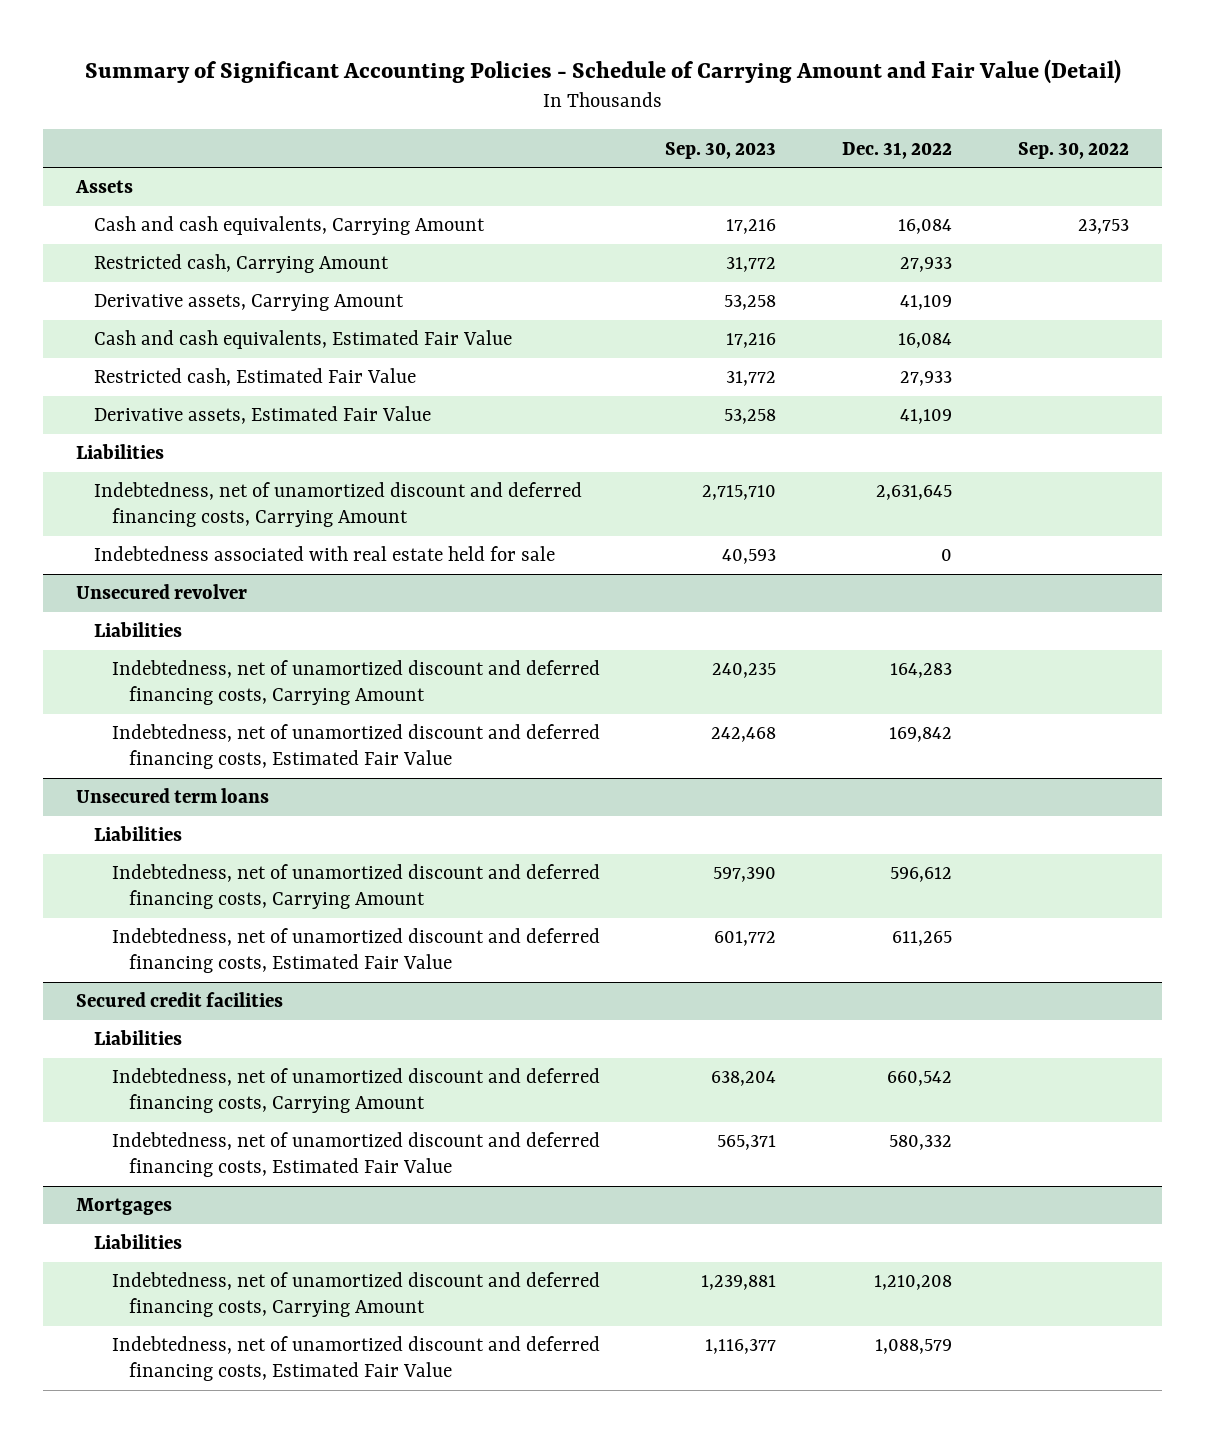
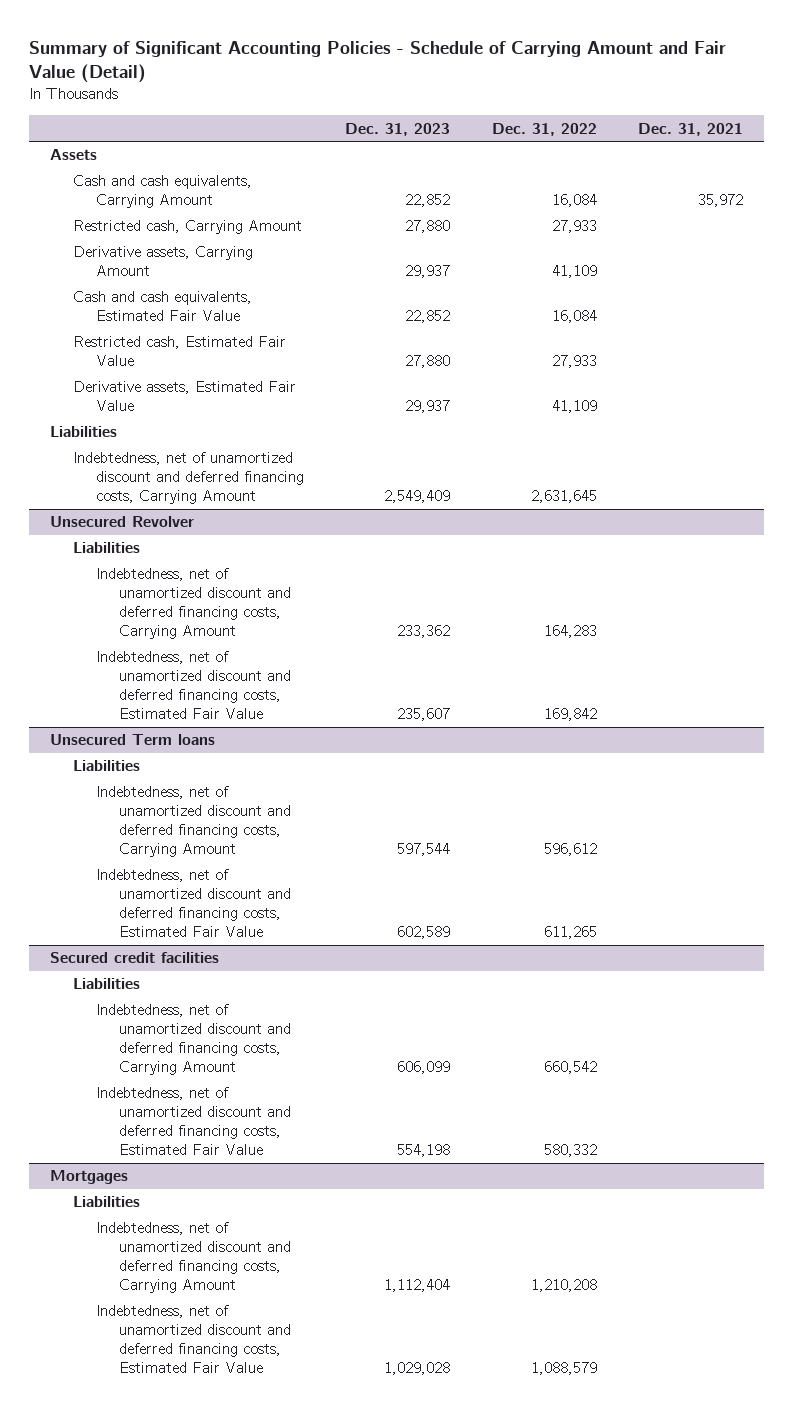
- | Sep. 30, 2023 | Dec. 31, 2022 | Sep. 30, 2022
+ | Dec. 31, 2023 | Dec. 31, 2022 | Dec. 31, 2021
- Indebtedness associated with real estate held for sale | 40,593 | 0 |
- Unsecured revolver
+ Unsecured Revolver
- Unsecured term loans
+ Unsecured Term loans

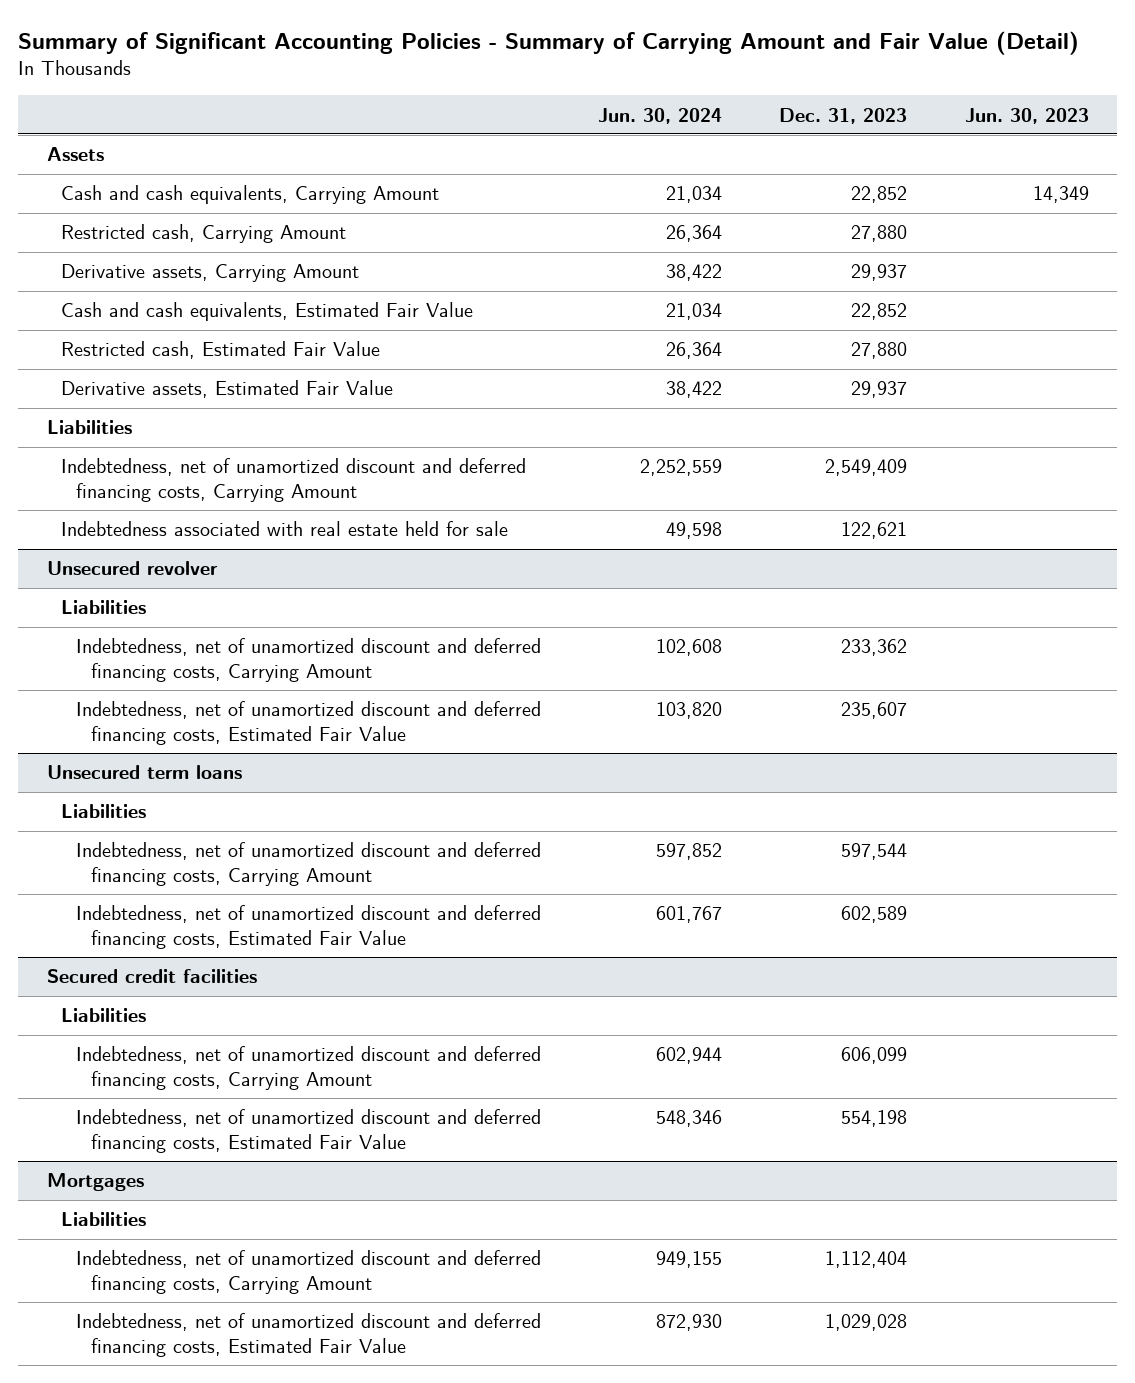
- Summary of Significant Accounting Policies - Schedule of Carrying Amount and Fair Value (Detail)
+ Summary of Significant Accounting Policies - Summary of Carrying Amount and Fair Value (Detail)
- | Dec. 31, 2023 | Dec. 31, 2022 | Dec. 31, 2021
+ | Jun. 30, 2024 | Dec. 31, 2023 | Jun. 30, 2023
- Unsecured Revolver
+ Indebtedness associated with real estate held for sale | 49,598 | 122,621 |
+ Unsecured revolver
- Unsecured Term loans
+ Unsecured term loans

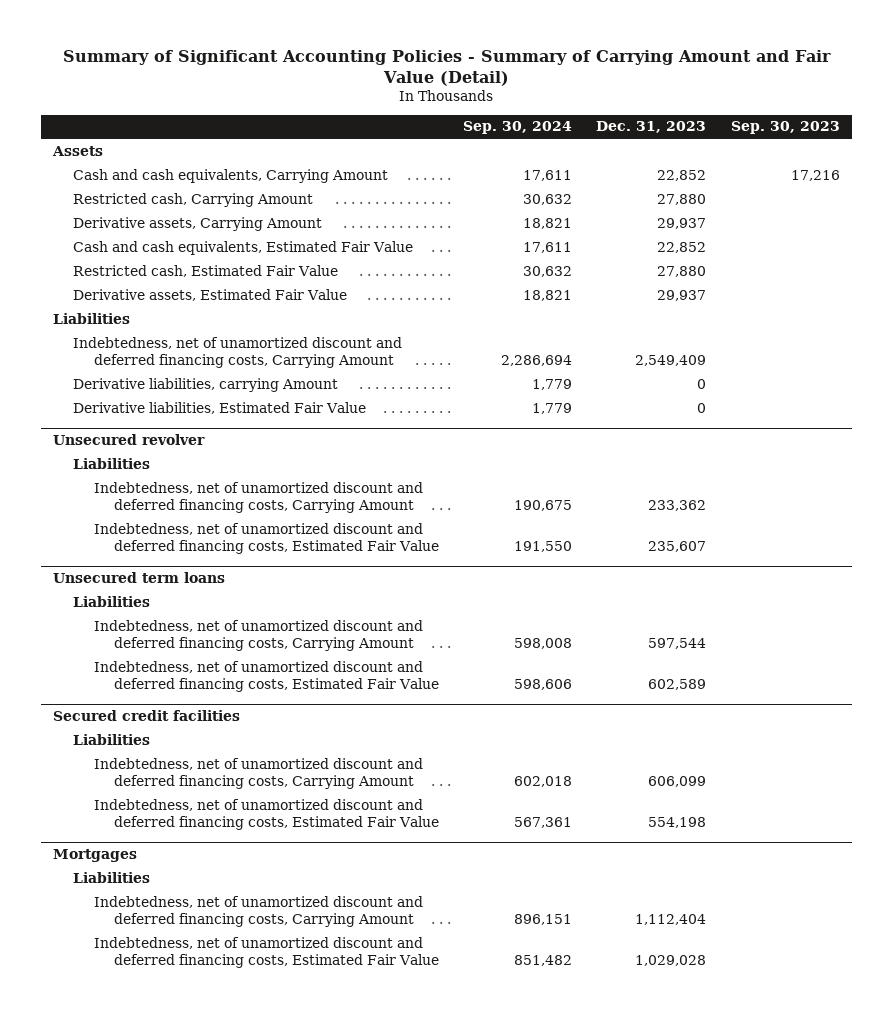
- | Jun. 30, 2024 | Dec. 31, 2023 | Jun. 30, 2023
+ | Sep. 30, 2024 | Dec. 31, 2023 | Sep. 30, 2023
- Indebtedness associated with real estate held for sale | 49,598 | 122,621 |
+ Derivative liabilities, carrying Amount | 1,779 | 0 |
+ Derivative liabilities, Estimated Fair Value | 1,779 | 0 |

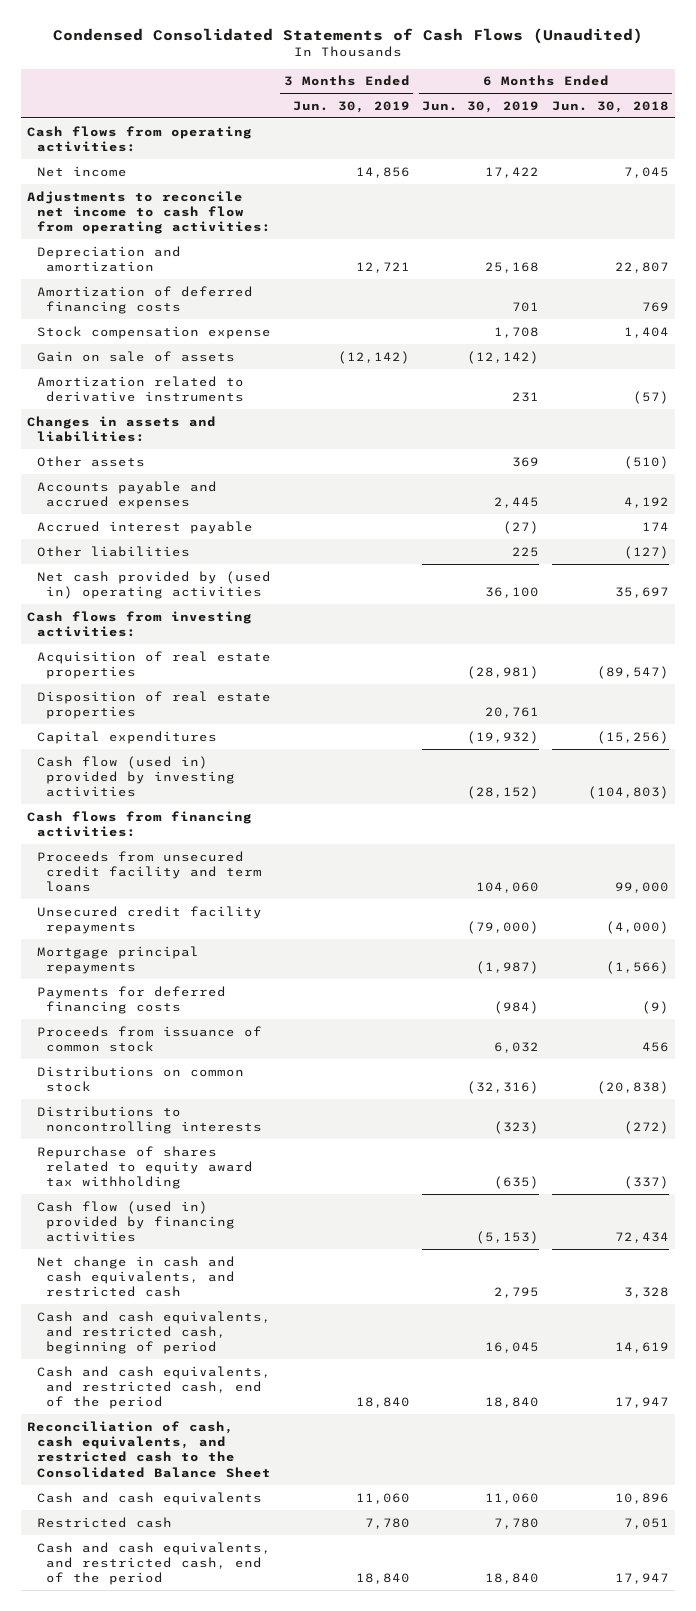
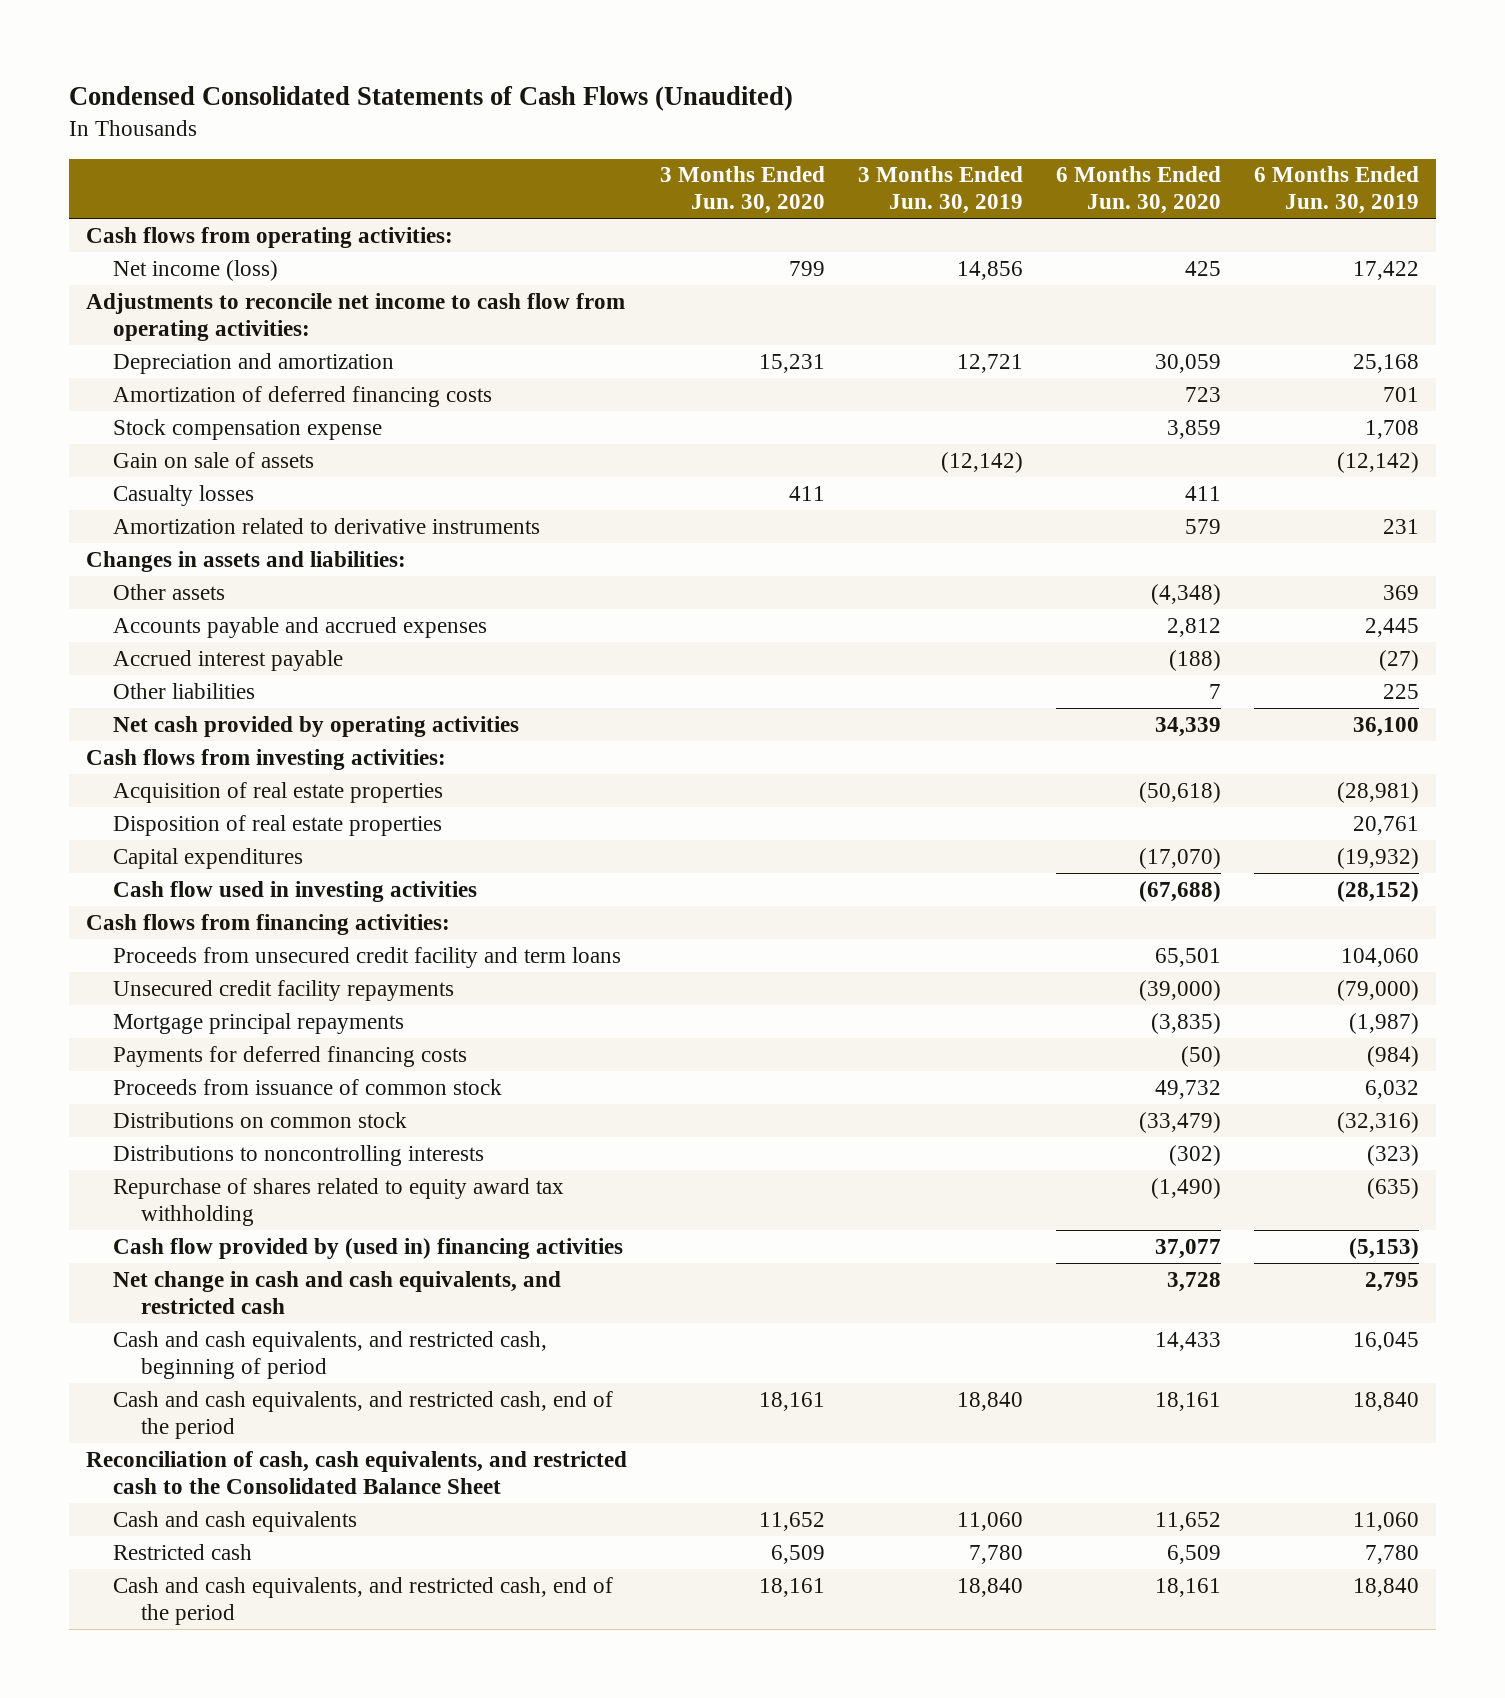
- | 3 Months Ended Jun. 30, 2019 | 6 Months Ended Jun. 30, 2019 | 6 Months Ended Jun. 30, 2018
+ | 3 Months Ended Jun. 30, 2020 | 3 Months Ended Jun. 30, 2019 | 6 Months Ended Jun. 30, 2020 | 6 Months Ended Jun. 30, 2019
- Net income | 14,856 | 17,422 | 7,045
+ Net income (loss) | 799 | 14,856 | 425 | 17,422
+ Casualty losses | 411 | | 411 |
- Net cash provided by (used in) operating activities | | 36,100 | 35,697
+ Net cash provided by operating activities | | | 34,339 | 36,100
- Cash flow (used in) provided by investing activities | | (28,152) | (104,803)
+ Cash flow used in investing activities | | | (67,688) | (28,152)
- Cash flow (used in) provided by financing activities | | (5,153) | 72,434
+ Cash flow provided by (used in) financing activities | | | 37,077 | (5,153)

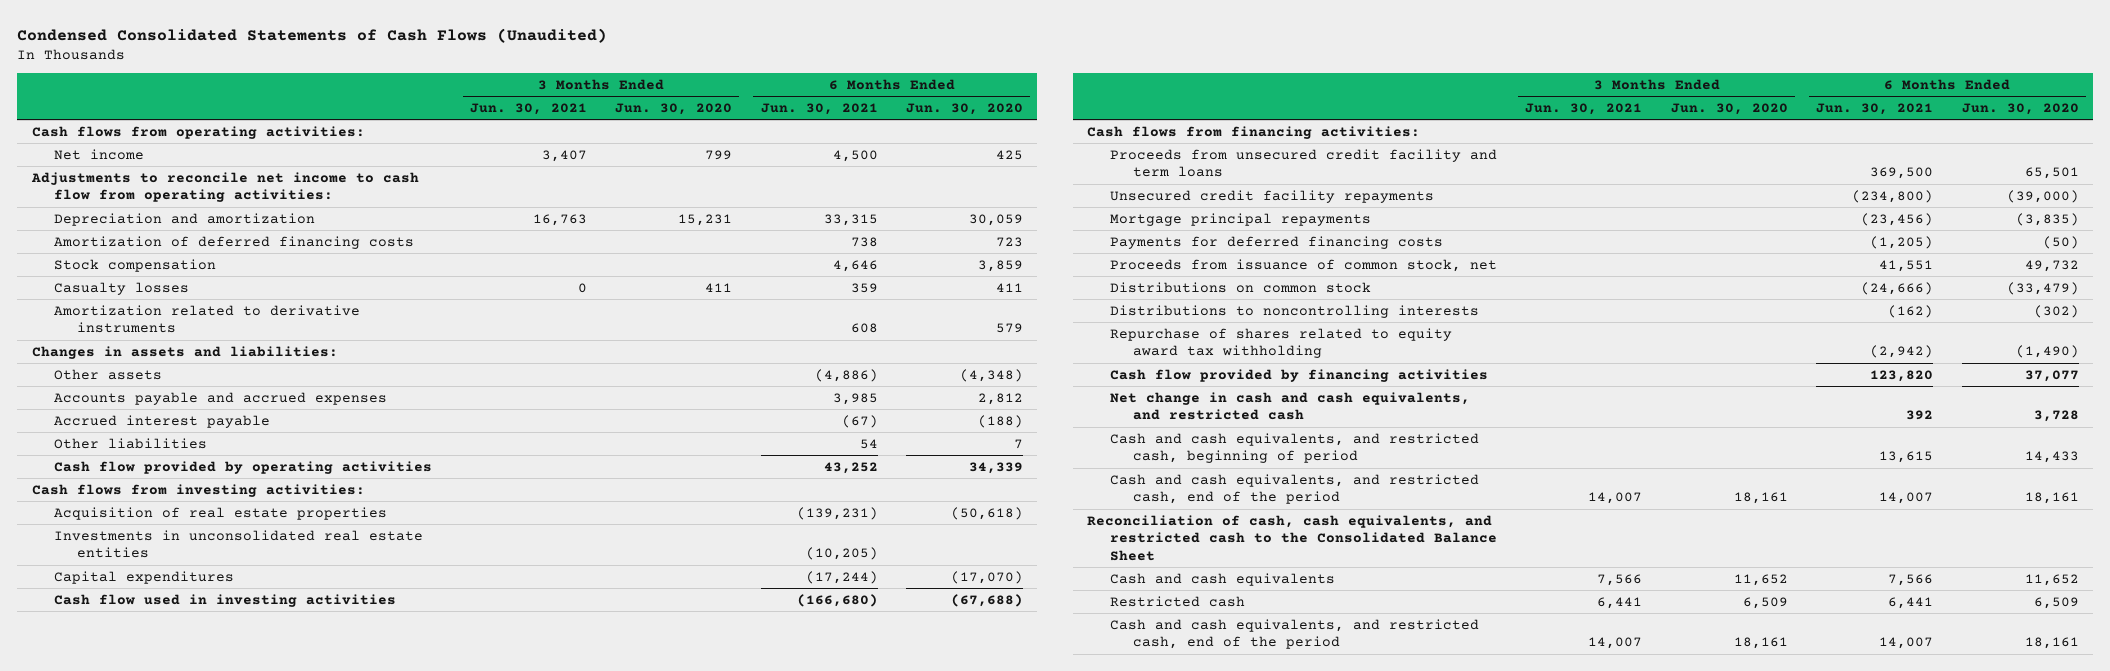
- | 3 Months Ended Jun. 30, 2020 | 3 Months Ended Jun. 30, 2019 | 6 Months Ended Jun. 30, 2020 | 6 Months Ended Jun. 30, 2019
+ | 3 Months Ended Jun. 30, 2021 | 3 Months Ended Jun. 30, 2020 | 6 Months Ended Jun. 30, 2021 | 6 Months Ended Jun. 30, 2020
- Net income (loss) | 799 | 14,856 | 425 | 17,422
+ Net income | 3,407 | 799 | 4,500 | 425
- Stock compensation expense | | | 3,859 | 1,708
- Gain on sale of assets | | (12,142) | | (12,142)
+ Stock compensation | | | 4,646 | 3,859
- Net cash provided by operating activities | | | 34,339 | 36,100
+ Cash flow provided by operating activities | | | 43,252 | 34,339
- Disposition of real estate properties | | | | 20,761
+ Investments in unconsolidated real estate entities | | | (10,205) |
- Proceeds from issuance of common stock | | | 49,732 | 6,032
+ Proceeds from issuance of common stock, net | | | 41,551 | 49,732
- Cash flow provided by (used in) financing activities | | | 37,077 | (5,153)
+ Cash flow provided by financing activities | | | 123,820 | 37,077

